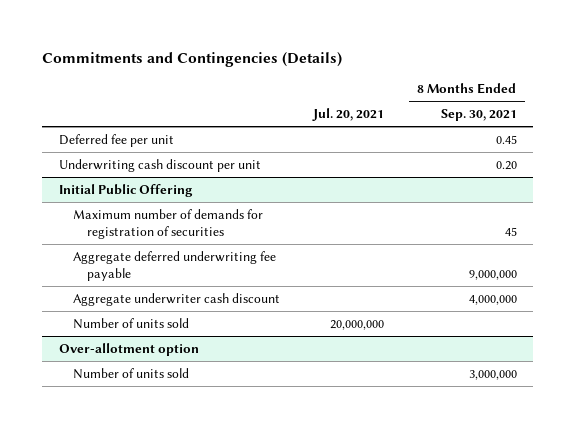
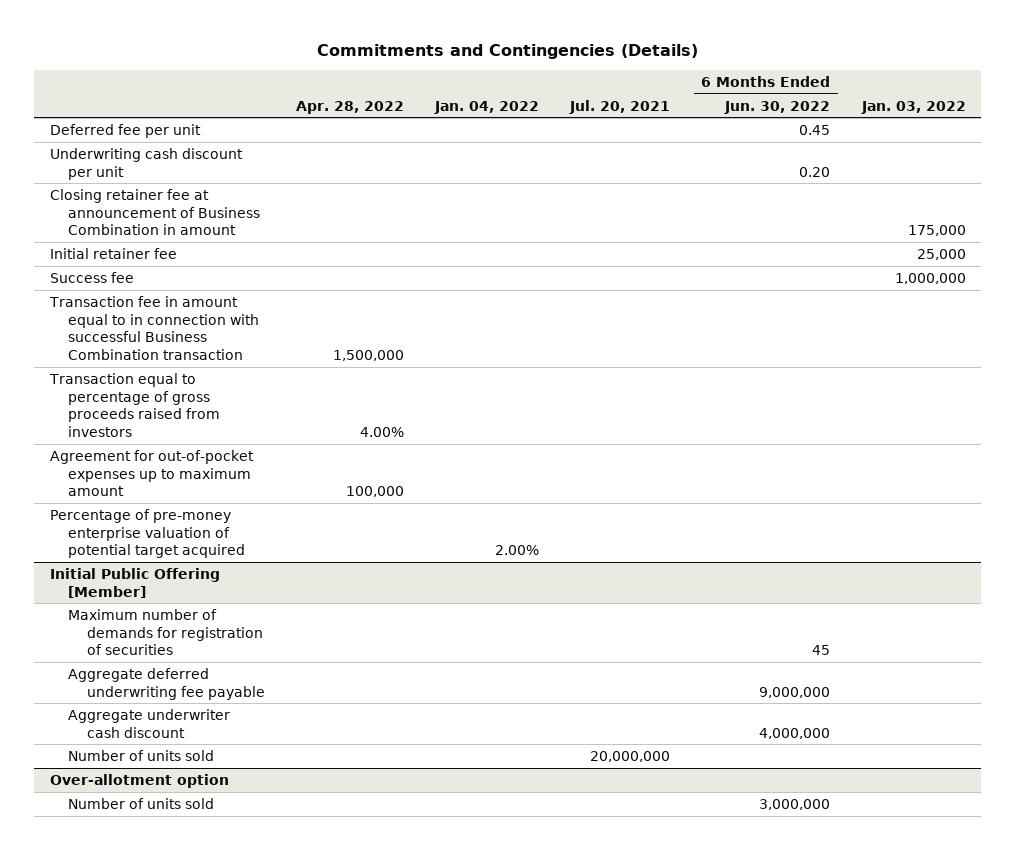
- | Jul. 20, 2021 | 8 Months Ended Sep. 30, 2021
+ | Apr. 28, 2022 | Jan. 04, 2022 | Jul. 20, 2021 | 6 Months Ended Jun. 30, 2022 | Jan. 03, 2022
- Initial Public Offering
+ Closing retainer fee at announcement of Business Combination in amount | | | | | 175,000
+ Initial retainer fee | | | | | 25,000
+ Success fee | | | | | 1,000,000
+ Transaction fee in amount equal to in connection with successful Business Combination transaction | 1,500,000 | | | |
+ Transaction equal to percentage of gross proceeds raised from investors | 4.00% | | | |
+ Agreement for out-of-pocket expenses up to maximum amount | 100,000 | | | |
+ Percentage of pre-money enterprise valuation of potential target acquired | | 2.00% | | |
+ Initial Public Offering [Member]

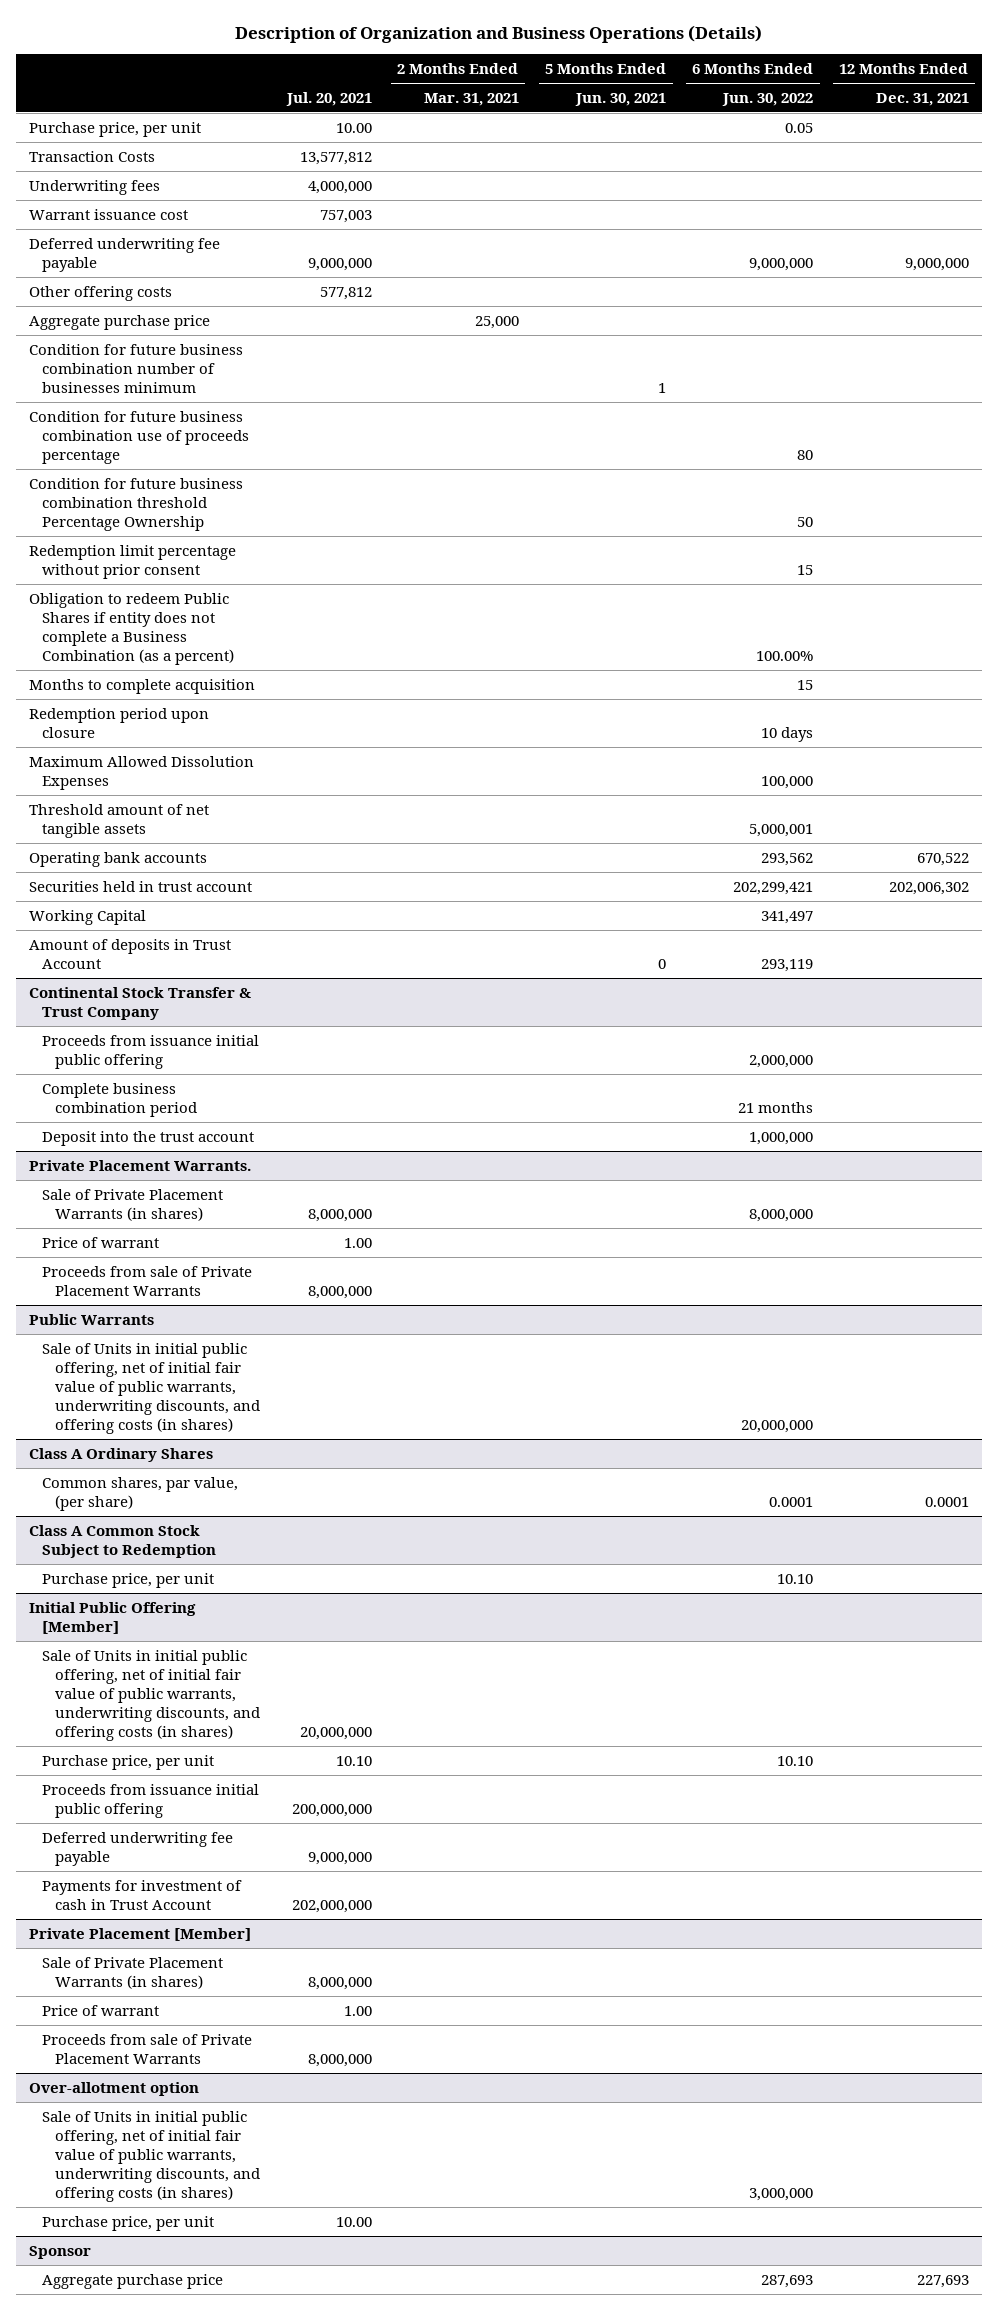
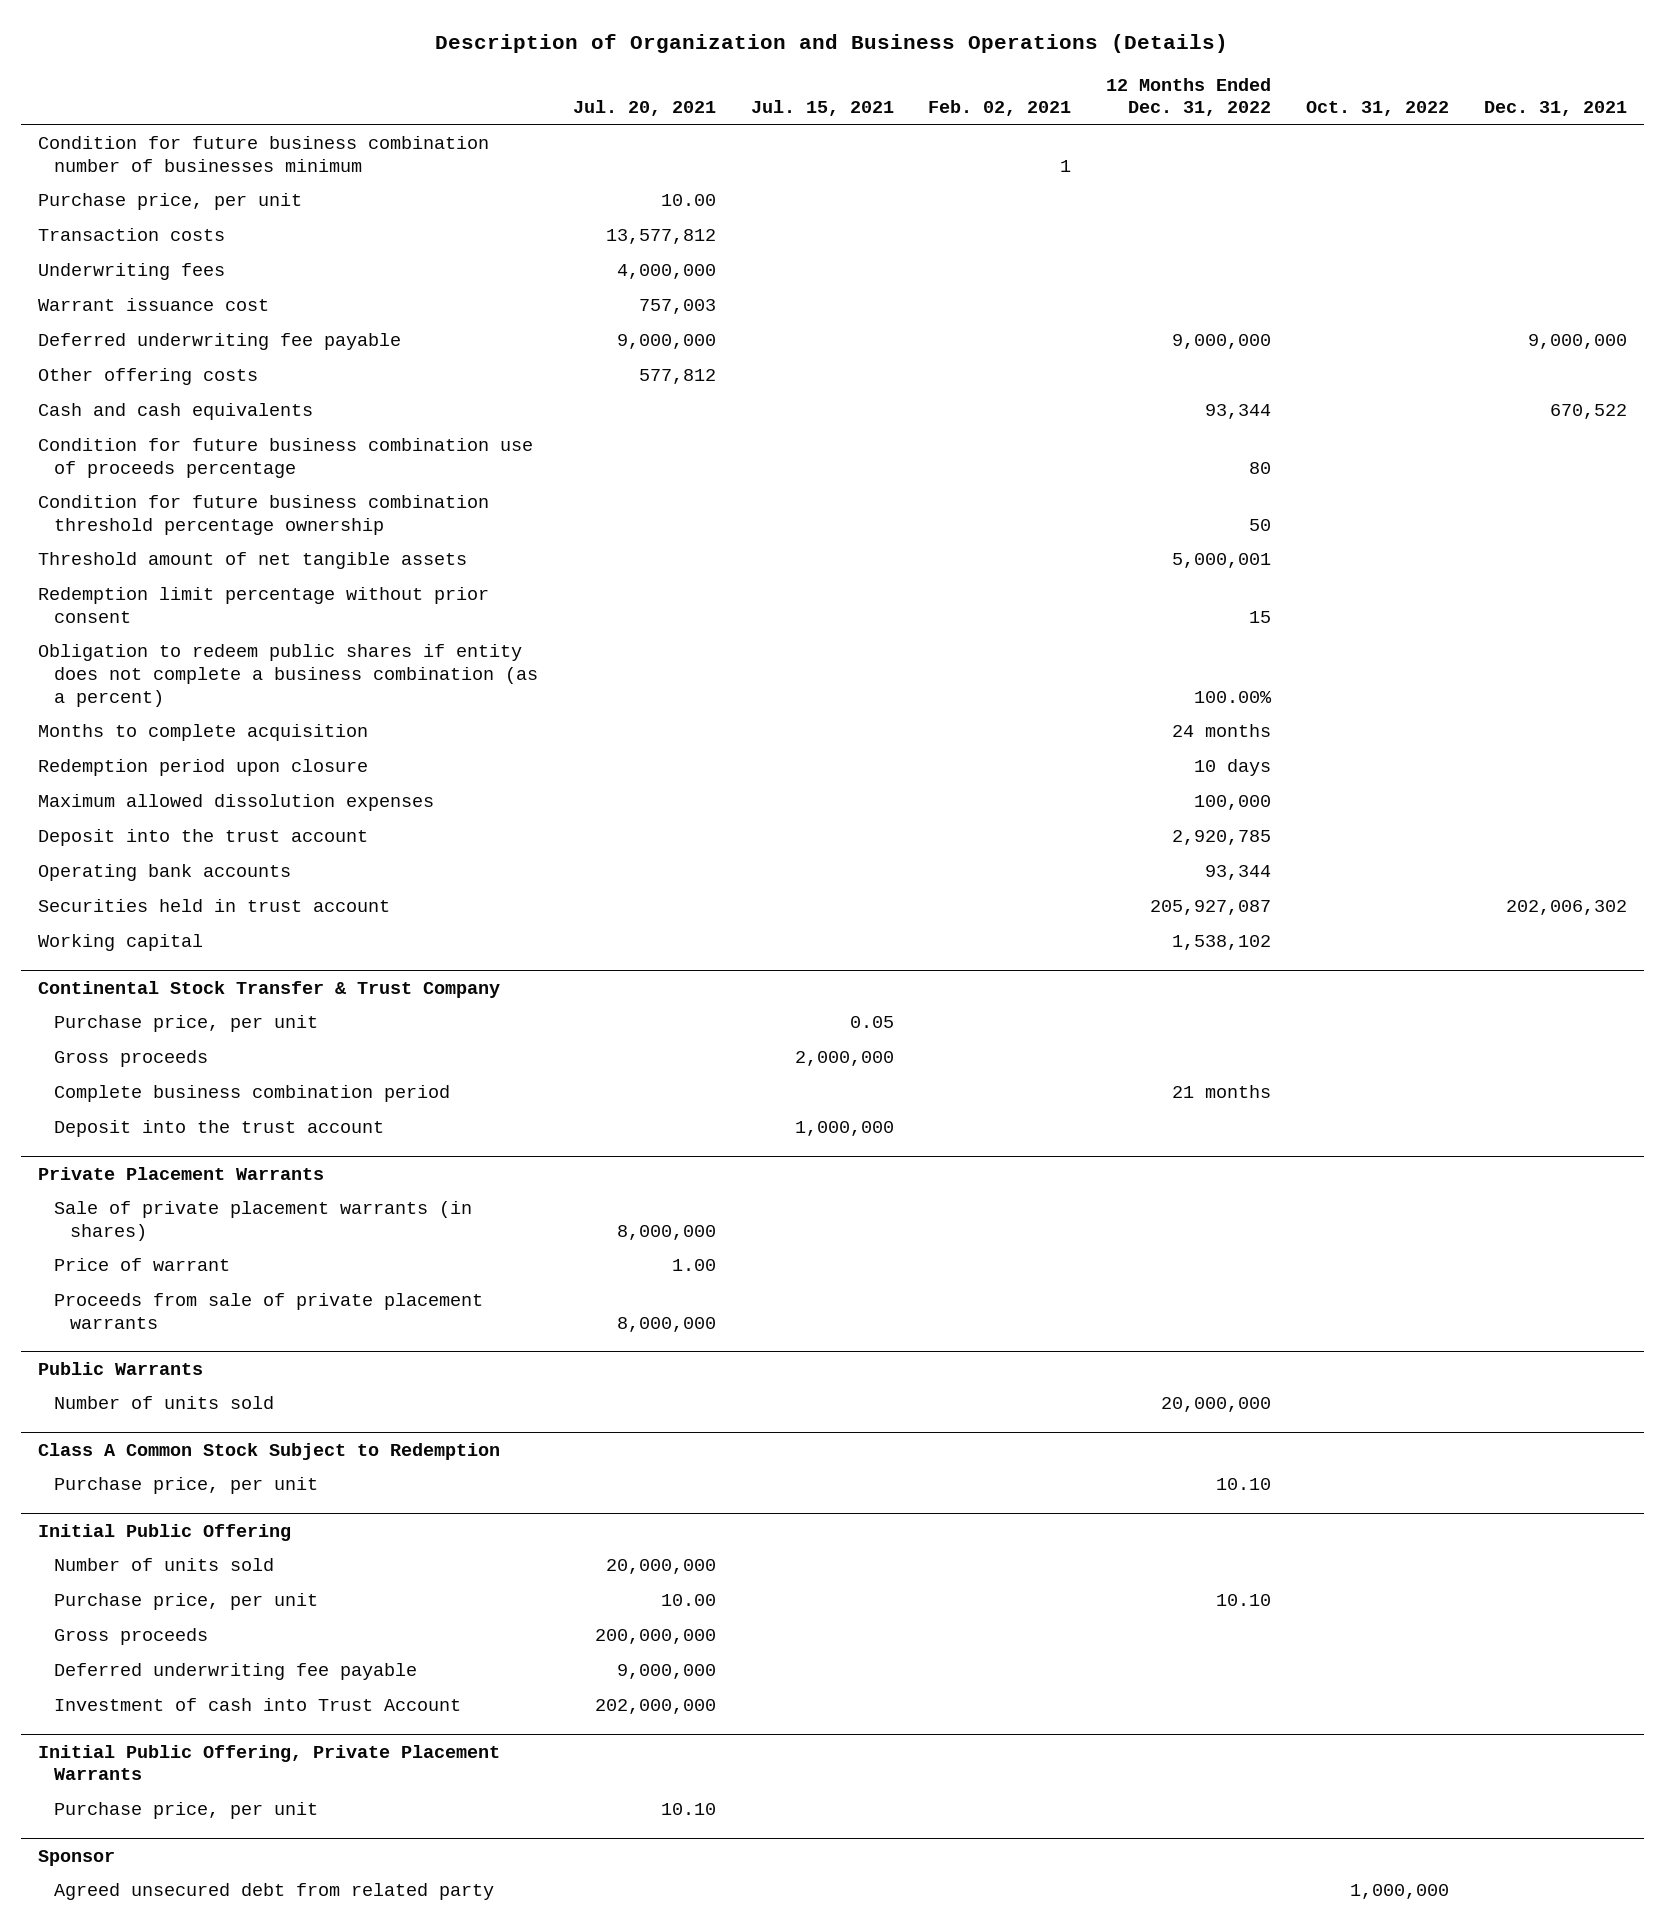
- | Jul. 20, 2021 | 2 Months Ended Mar. 31, 2021 | 5 Months Ended Jun. 30, 2021 | 6 Months Ended Jun. 30, 2022 | 12 Months Ended Dec. 31, 2021
+ | Jul. 20, 2021 | Jul. 15, 2021 | Feb. 02, 2021 | 12 Months Ended Dec. 31, 2022 | Oct. 31, 2022 | Dec. 31, 2021
moved up: Condition for future business combination number of businesses minimum | | | 1 | | |
- Transaction Costs | 13,577,812 | | | |
+ Transaction costs | 13,577,812 | | | | |
- Aggregate purchase price | | 25,000 | | |
+ Cash and cash equivalents | | | | 93,344 | | 670,522
- Condition for future business combination threshold Percentage Ownership | | | | 50 |
+ Condition for future business combination threshold percentage ownership | | | | 50 | |
moved up: Threshold amount of net tangible assets | | | | 5,000,001 | |
- Obligation to redeem Public Shares if entity does not complete a Business Combination (as a percent) | | | | 100.00% |
+ Obligation to redeem public shares if entity does not complete a business combination (as a percent) | | | | 100.00% | |
- Maximum Allowed Dissolution Expenses | | | | 100,000 |
+ Maximum allowed dissolution expenses | | | | 100,000 | |
+ Deposit into the trust account | | | | 2,920,785 | |
- Working Capital | | | | 341,497 |
- Amount of deposits in Trust Account | | | 0 | 293,119 |
+ Working capital | | | | 1,538,102 | |
@ Continental Stock Transfer & Trust Company
- Proceeds from issuance initial public offering | | | | 2,000,000 |
+ Purchase price, per unit | | 0.05 | | | |
+ Gross proceeds | | 2,000,000 | | | |
- Private Placement Warrants.
- Sale of Private Placement Warrants (in shares) | 8,000,000 | | | 8,000,000 |
+ Private Placement Warrants
+ Sale of private placement warrants (in shares) | 8,000,000 | | | | |
- Proceeds from sale of Private Placement Warrants | 8,000,000 | | | |
+ Proceeds from sale of private placement warrants | 8,000,000 | | | | |
@ Public Warrants
- Sale of Units in initial public offering, net of initial fair value of public warrants, underwriting discounts, and offering costs (in shares) | | | | 20,000,000 |
- Class A Ordinary Shares
- Common shares, par value, (per share) | | | | 0.0001 | 0.0001
@ Public Warrants
+ Number of units sold | | | | 20,000,000 | |
- Initial Public Offering [Member]
- Sale of Units in initial public offering, net of initial fair value of public warrants, underwriting discounts, and offering costs (in shares) | 20,000,000 | | | |
- Purchase price, per unit | 10.10 | | | 10.10 |
- Proceeds from issuance initial public offering | 200,000,000 | | | |
+ Initial Public Offering
+ Number of units sold | 20,000,000 | | | | |
+ Purchase price, per unit | 10.00 | | | 10.10 | |
+ Gross proceeds | 200,000,000 | | | | |
- Payments for investment of cash in Trust Account | 202,000,000 | | | |
- Private Placement [Member]
- Sale of Private Placement Warrants (in shares) | 8,000,000 | | | |
- Price of warrant | 1.00 | | | |
- Proceeds from sale of Private Placement Warrants | 8,000,000 | | | |
- Over-allotment option
- Sale of Units in initial public offering, net of initial fair value of public warrants, underwriting discounts, and offering costs (in shares) | | | | 3,000,000 |
- Purchase price, per unit | 10.00 | | | |
+ Investment of cash into Trust Account | 202,000,000 | | | | |
+ Initial Public Offering, Private Placement Warrants
+ Purchase price, per unit | 10.10 | | | | |
@ Sponsor
- Aggregate purchase price | | | | 287,693 | 227,693
+ Agreed unsecured debt from related party | | | | | 1,000,000 |

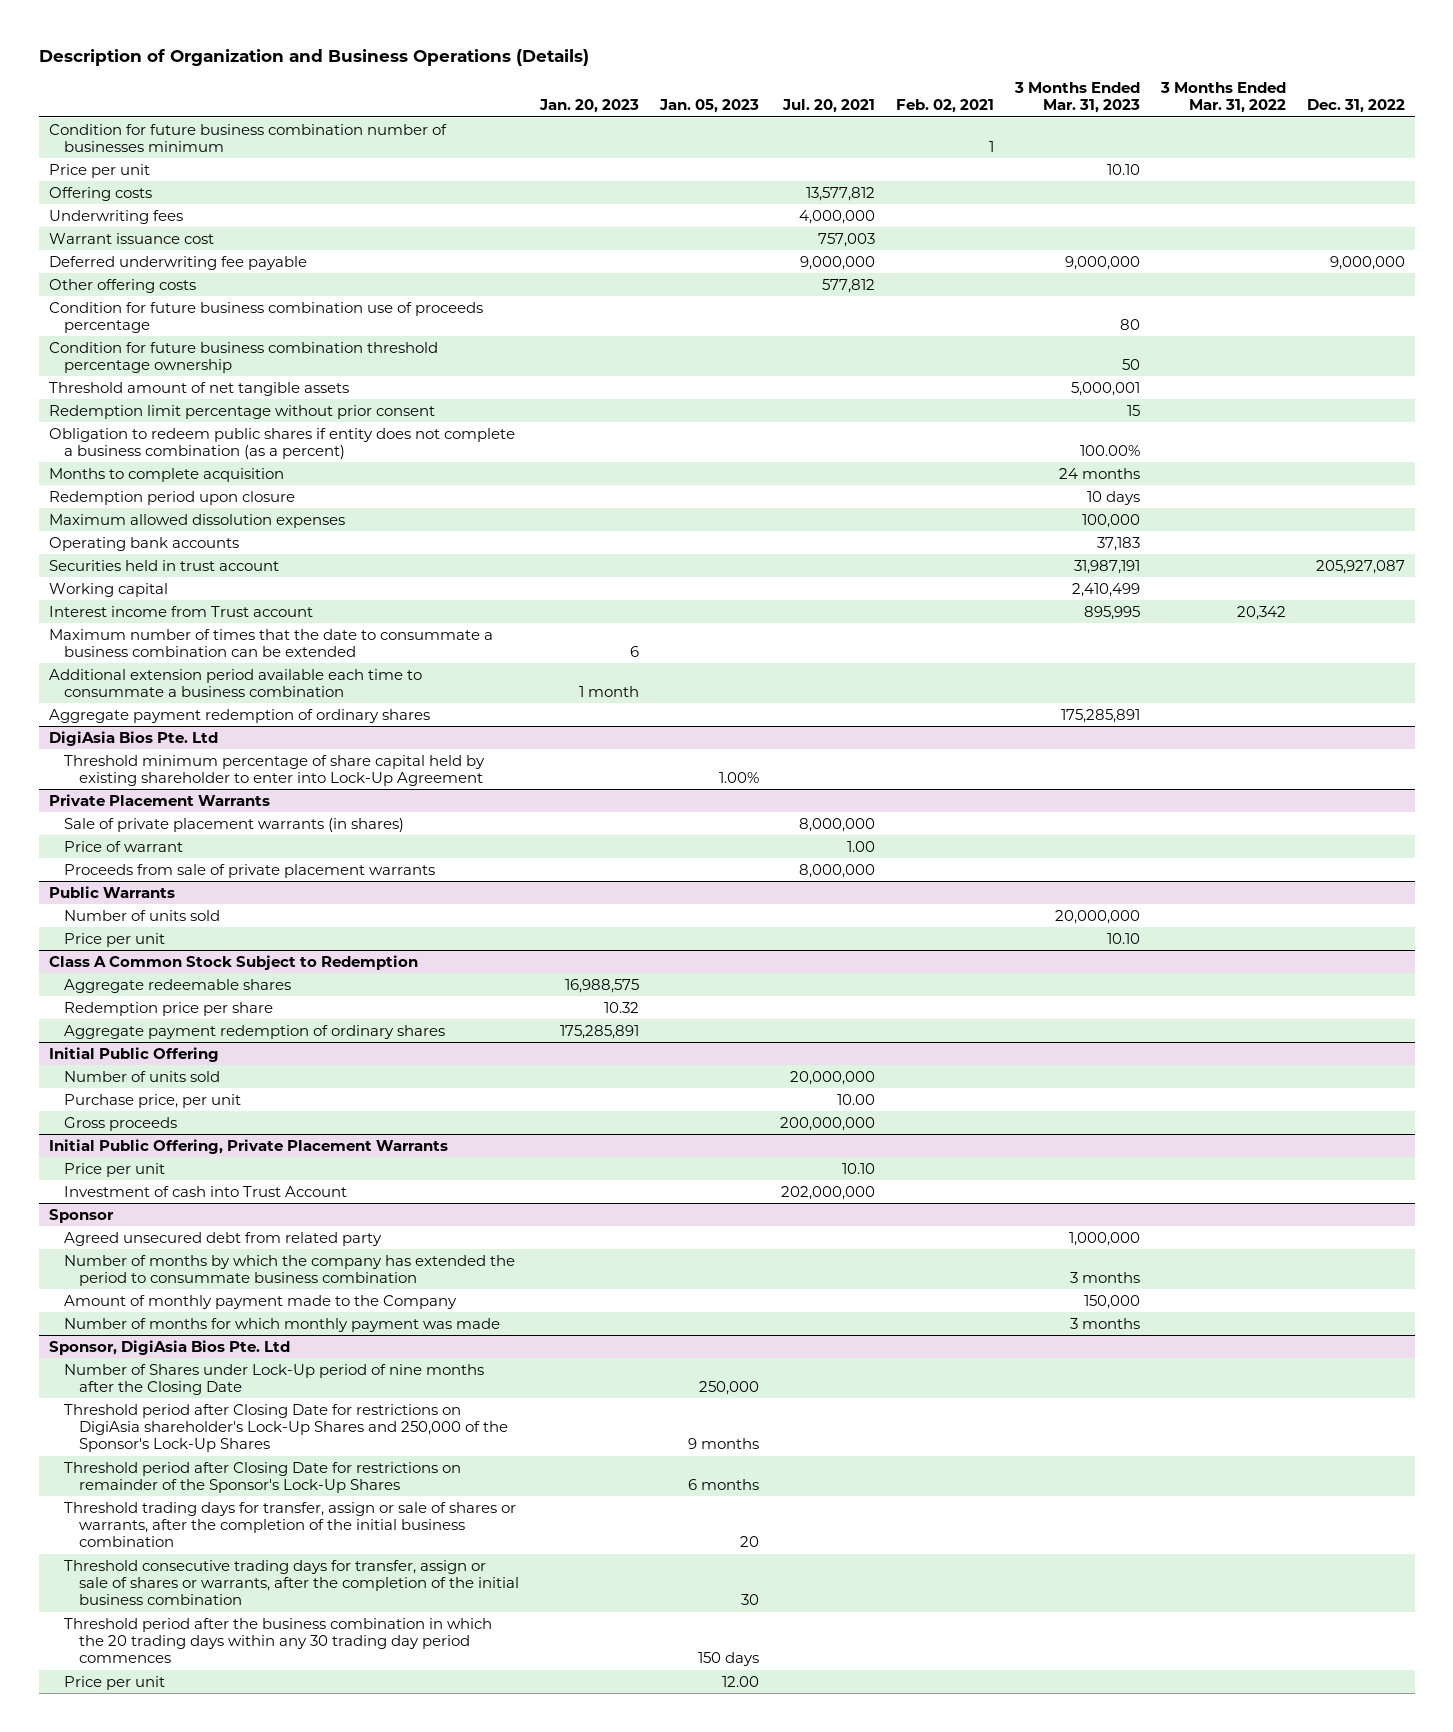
- | Jul. 20, 2021 | Jul. 15, 2021 | Feb. 02, 2021 | 12 Months Ended Dec. 31, 2022 | Oct. 31, 2022 | Dec. 31, 2021
+ | Jan. 20, 2023 | Jan. 05, 2023 | Jul. 20, 2021 | Feb. 02, 2021 | 3 Months Ended Mar. 31, 2023 | 3 Months Ended Mar. 31, 2022 | Dec. 31, 2022
- Purchase price, per unit | 10.00 | | | | |
- Transaction costs | 13,577,812 | | | | |
+ Price per unit | | | | | 10.10 | |
+ Offering costs | | | 13,577,812 | | | |
- Cash and cash equivalents | | | | 93,344 | | 670,522
- Deposit into the trust account | | | | 2,920,785 | |
- Continental Stock Transfer & Trust Company
- Purchase price, per unit | | 0.05 | | | |
- Gross proceeds | | 2,000,000 | | | |
- Complete business combination period | | | | 21 months | |
- Deposit into the trust account | | 1,000,000 | | | |
+ Interest income from Trust account | | | | | 895,995 | 20,342 |
+ Maximum number of times that the date to consummate a business combination can be extended | 6 | | | | | |
+ Additional extension period available each time to consummate a business combination | 1 month | | | | | |
+ Aggregate payment redemption of ordinary shares | | | | | 175,285,891 | |
+ DigiAsia Bios Pte. Ltd
+ Threshold minimum percentage of share capital held by existing shareholder to enter into Lock-Up Agreement | | 1.00% | | | | |
@ Public Warrants
+ Price per unit | | | | | 10.10 | |
@ Class A Common Stock Subject to Redemption
- Purchase price, per unit | | | | 10.10 | |
+ Aggregate redeemable shares | 16,988,575 | | | | | |
+ Redemption price per share | 10.32 | | | | | |
+ Aggregate payment redemption of ordinary shares | 175,285,891 | | | | | |
@ Initial Public Offering
- Deferred underwriting fee payable | 9,000,000 | | | | |
- Investment of cash into Trust Account | 202,000,000 | | | | |
@ Initial Public Offering, Private Placement Warrants
- Purchase price, per unit | 10.10 | | | | |
+ Price per unit | | | 10.10 | | | |
+ Investment of cash into Trust Account | | | 202,000,000 | | | |
@ Sponsor
+ Number of months by which the company has extended the period to consummate business combination | | | | | 3 months | |
+ Amount of monthly payment made to the Company | | | | | 150,000 | |
+ Number of months for which monthly payment was made | | | | | 3 months | |
+ Sponsor, DigiAsia Bios Pte. Ltd
+ Number of Shares under Lock-Up period of nine months after the Closing Date | | 250,000 | | | | |
+ Threshold period after Closing Date for restrictions on DigiAsia shareholder's Lock-Up Shares and 250,000 of the Sponsor's Lock-Up Shares | | 9 months | | | | |
+ Threshold period after Closing Date for restrictions on remainder of the Sponsor's Lock-Up Shares | | 6 months | | | | |
+ Threshold trading days for transfer, assign or sale of shares or warrants, after the completion of the initial business combination | | 20 | | | | |
+ Threshold consecutive trading days for transfer, assign or sale of shares or warrants, after the completion of the initial business combination | | 30 | | | | |
+ Threshold period after the business combination in which the 20 trading days within any 30 trading day period commences | | 150 days | | | | |
+ Price per unit | | 12.00 | | | | |

